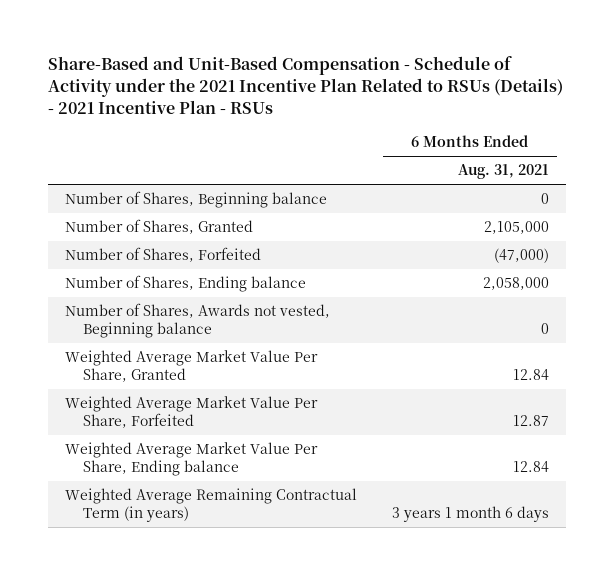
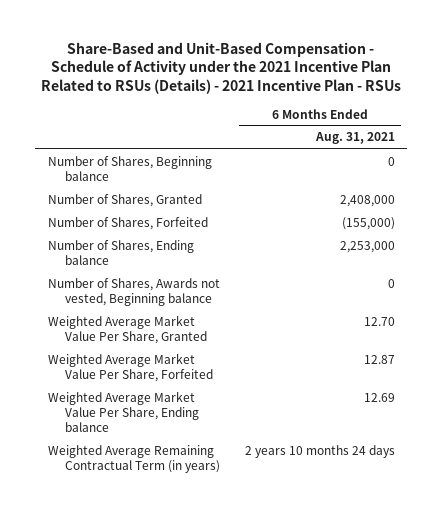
- Number of Shares, Granted | 2,105,000
- Number of Shares, Forfeited | (47,000)
- Number of Shares, Ending balance | 2,058,000
+ Number of Shares, Granted | 2,408,000
+ Number of Shares, Forfeited | (155,000)
+ Number of Shares, Ending balance | 2,253,000
- Weighted Average Market Value Per Share, Granted | 12.84
+ Weighted Average Market Value Per Share, Granted | 12.70
- Weighted Average Market Value Per Share, Ending balance | 12.84
- Weighted Average Remaining Contractual Term (in years) | 3 years 1 month 6 days
+ Weighted Average Market Value Per Share, Ending balance | 12.69
+ Weighted Average Remaining Contractual Term (in years) | 2 years 10 months 24 days

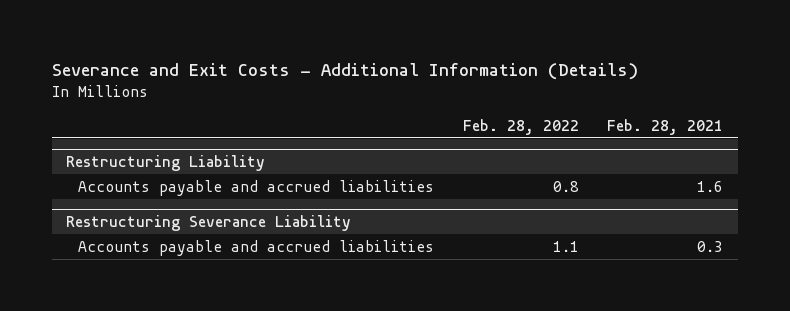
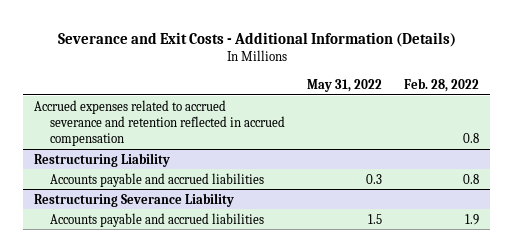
- | Feb. 28, 2022 | Feb. 28, 2021
+ | May 31, 2022 | Feb. 28, 2022
+ Accrued expenses related to accrued severance and retention reflected in accrued compensation | | 0.8
@ Restructuring Severance Liability
- Accounts payable and accrued liabilities | 1.1 | 0.3
+ Accounts payable and accrued liabilities | 1.5 | 1.9

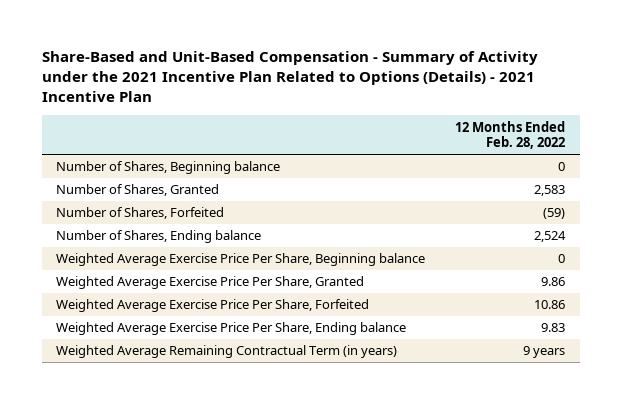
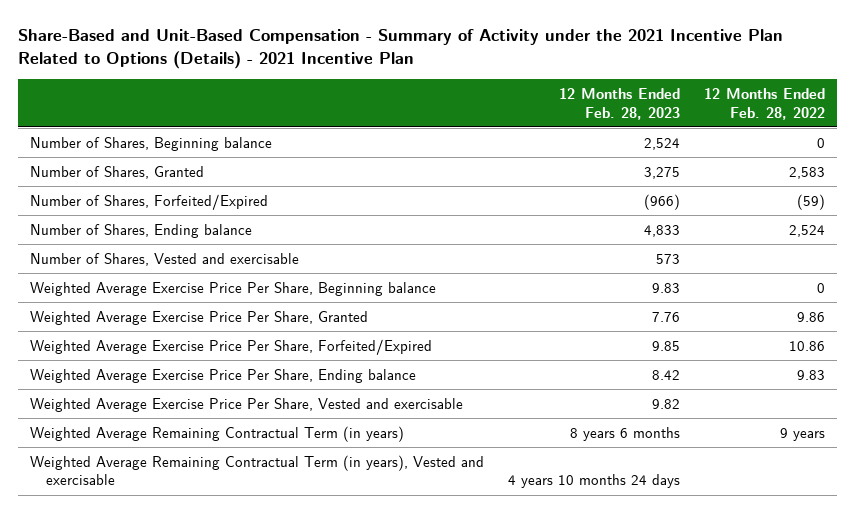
- | 12 Months Ended Feb. 28, 2022
+ | 12 Months Ended Feb. 28, 2023 | 12 Months Ended Feb. 28, 2022
- Number of Shares, Forfeited | (59)
+ Number of Shares, Forfeited/Expired | (966) | (59)
+ Number of Shares, Vested and exercisable | 573 |
- Weighted Average Exercise Price Per Share, Forfeited | 10.86
+ Weighted Average Exercise Price Per Share, Forfeited/Expired | 9.85 | 10.86
+ Weighted Average Exercise Price Per Share, Vested and exercisable | 9.82 |
+ Weighted Average Remaining Contractual Term (in years), Vested and exercisable | 4 years 10 months 24 days |

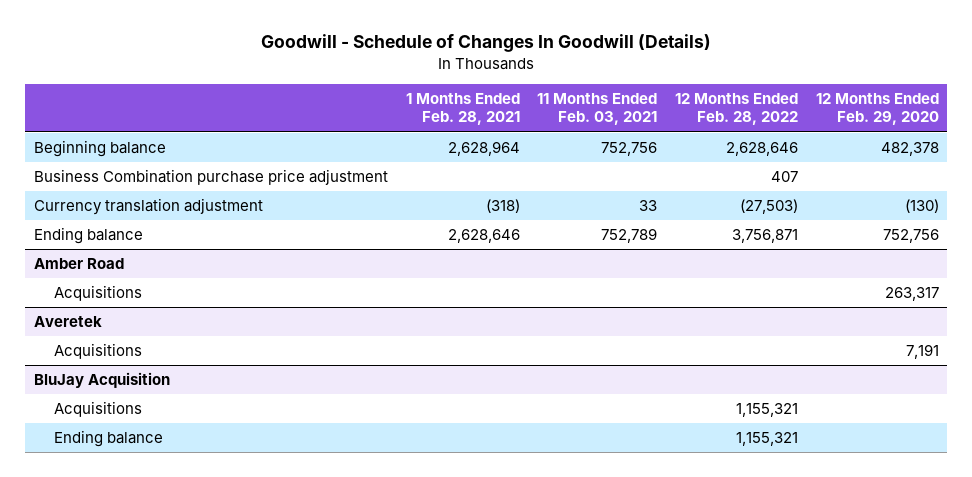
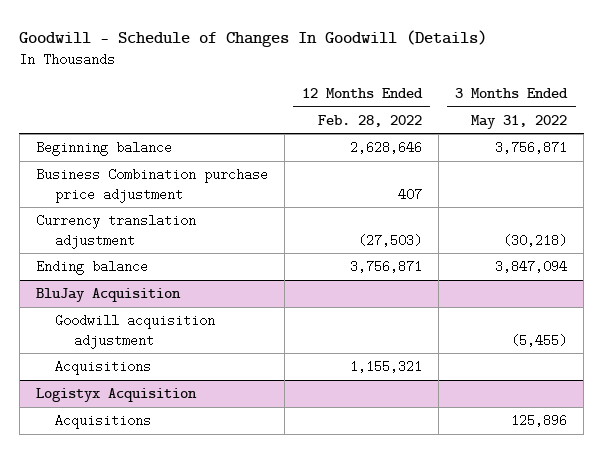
- | 1 Months Ended Feb. 28, 2021 | 11 Months Ended Feb. 03, 2021 | 12 Months Ended Feb. 28, 2022 | 12 Months Ended Feb. 29, 2020
+ | 12 Months Ended Feb. 28, 2022 | 3 Months Ended May 31, 2022
- Amber Road
- Acquisitions | | | | 263,317
- Averetek
- Acquisitions | | | | 7,191
@ BluJay Acquisition
+ Goodwill acquisition adjustment | | (5,455)
- Ending balance | | | 1,155,321 |
+ Logistyx Acquisition
+ Acquisitions | | 125,896

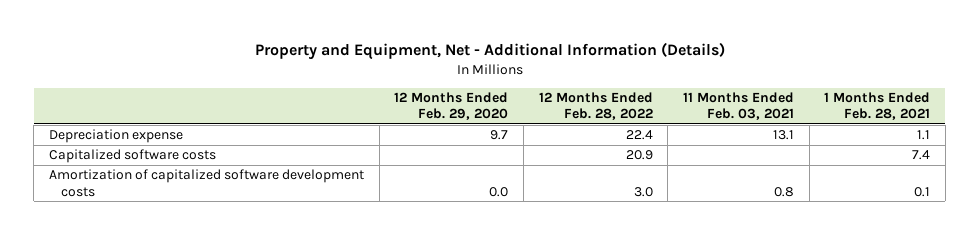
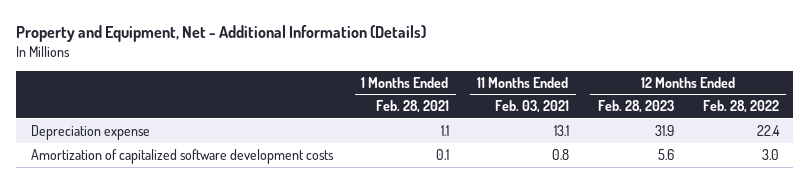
- | 12 Months Ended Feb. 29, 2020 | 12 Months Ended Feb. 28, 2022 | 11 Months Ended Feb. 03, 2021 | 1 Months Ended Feb. 28, 2021
+ | 1 Months Ended Feb. 28, 2021 | 11 Months Ended Feb. 03, 2021 | 12 Months Ended Feb. 28, 2023 | 12 Months Ended Feb. 28, 2022
- Capitalized software costs | | 20.9 | | 7.4

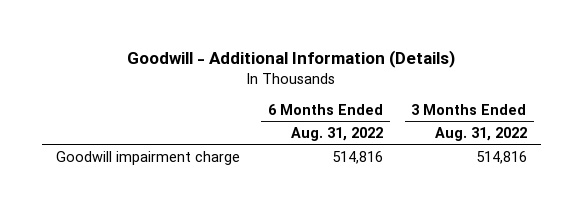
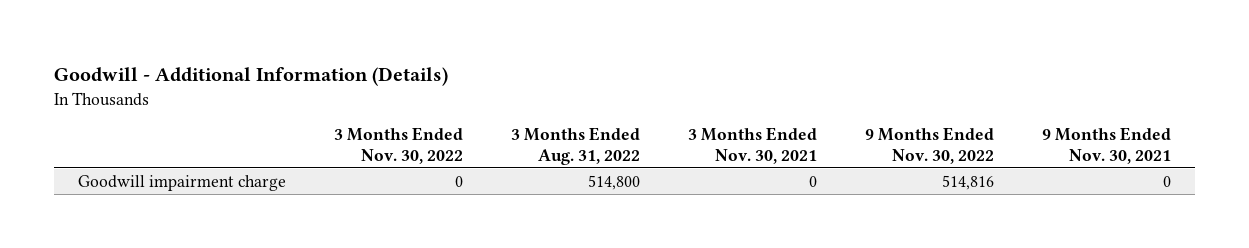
- | 6 Months Ended Aug. 31, 2022 | 3 Months Ended Aug. 31, 2022
+ | 3 Months Ended Nov. 30, 2022 | 3 Months Ended Aug. 31, 2022 | 3 Months Ended Nov. 30, 2021 | 9 Months Ended Nov. 30, 2022 | 9 Months Ended Nov. 30, 2021
- Goodwill impairment charge | 514,816 | 514,816
+ Goodwill impairment charge | 0 | 514,800 | 0 | 514,816 | 0

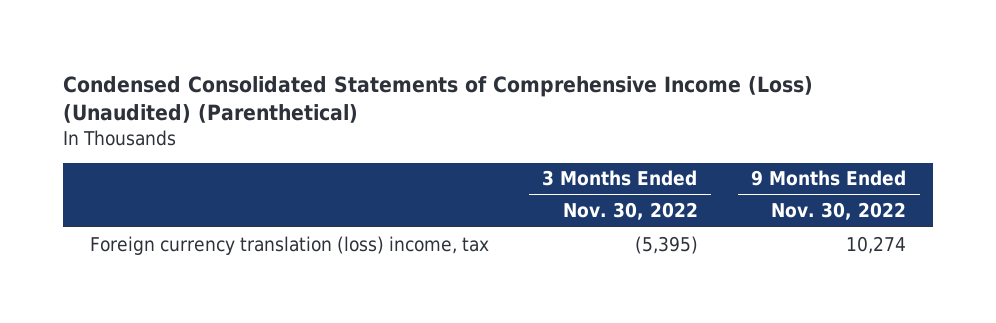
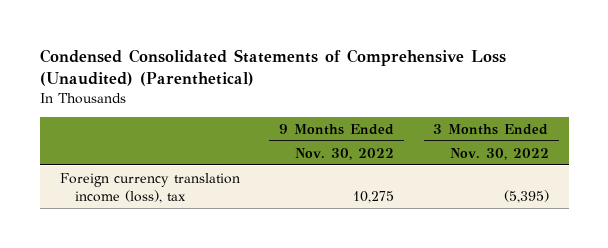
- Condensed Consolidated Statements of Comprehensive Income (Loss) (Unaudited) (Parenthetical)
+ Condensed Consolidated Statements of Comprehensive Loss (Unaudited) (Parenthetical)
- | 3 Months Ended Nov. 30, 2022 | 9 Months Ended Nov. 30, 2022
+ | 9 Months Ended Nov. 30, 2022 | 3 Months Ended Nov. 30, 2022
- Foreign currency translation (loss) income, tax | (5,395) | 10,274
+ Foreign currency translation income (loss), tax | 10,275 | (5,395)

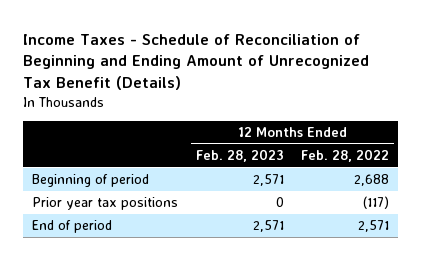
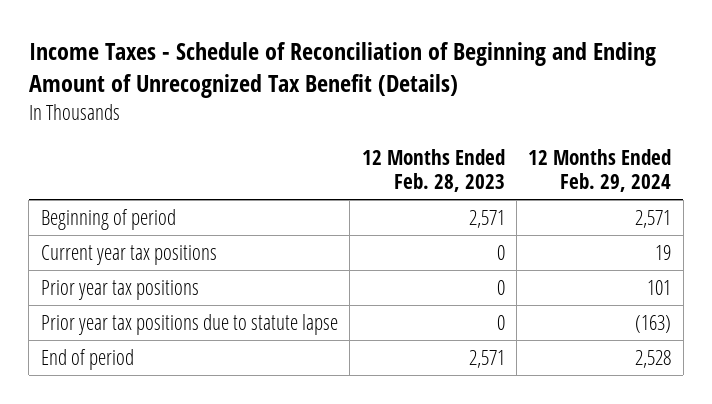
- | 12 Months Ended Feb. 28, 2023 | 12 Months Ended Feb. 28, 2022
+ | 12 Months Ended Feb. 28, 2023 | 12 Months Ended Feb. 29, 2024
+ Current year tax positions | 0 | 19
+ Prior year tax positions due to statute lapse | 0 | (163)

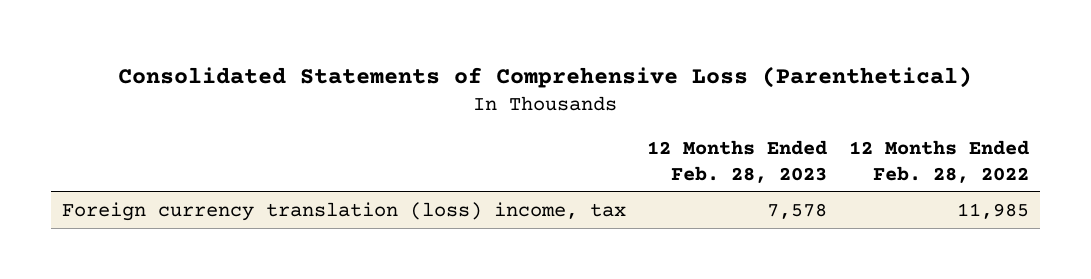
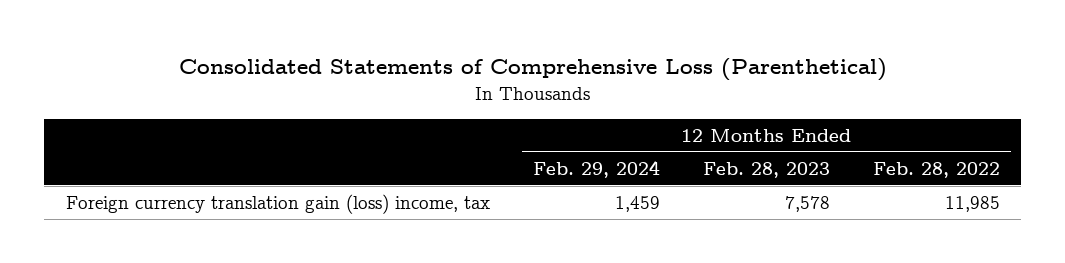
- | 12 Months Ended Feb. 28, 2023 | 12 Months Ended Feb. 28, 2022
+ | 12 Months Ended Feb. 29, 2024 | 12 Months Ended Feb. 28, 2023 | 12 Months Ended Feb. 28, 2022
- Foreign currency translation (loss) income, tax | 7,578 | 11,985
+ Foreign currency translation gain (loss) income, tax | 1,459 | 7,578 | 11,985

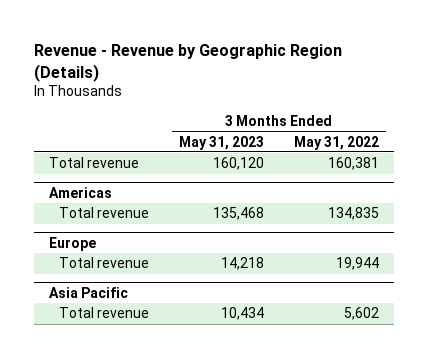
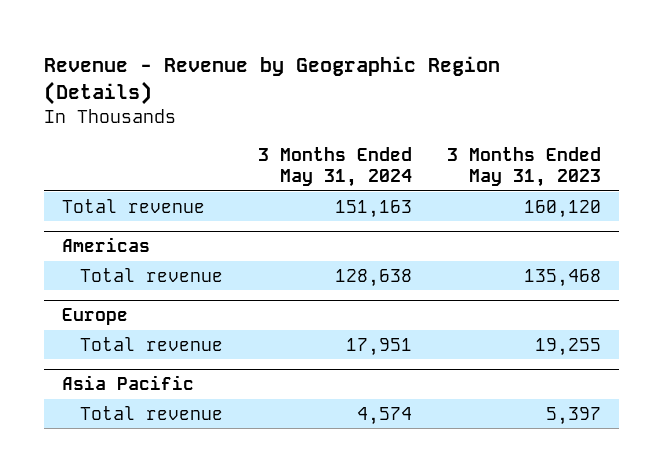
- | 3 Months Ended May 31, 2023 | 3 Months Ended May 31, 2022
+ | 3 Months Ended May 31, 2024 | 3 Months Ended May 31, 2023
@ Europe
- Total revenue | 14,218 | 19,944
+ Total revenue | 17,951 | 19,255
@ Asia Pacific
- Total revenue | 10,434 | 5,602
+ Total revenue | 4,574 | 5,397

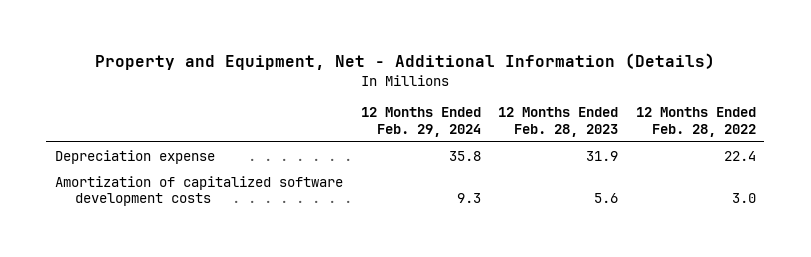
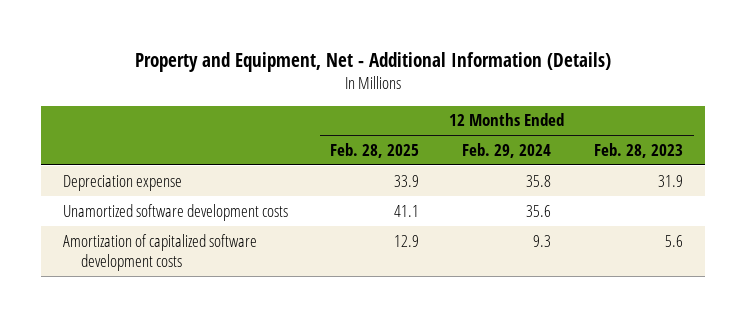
- | 12 Months Ended Feb. 29, 2024 | 12 Months Ended Feb. 28, 2023 | 12 Months Ended Feb. 28, 2022
+ | 12 Months Ended Feb. 28, 2025 | 12 Months Ended Feb. 29, 2024 | 12 Months Ended Feb. 28, 2023
+ Unamortized software development costs | 41.1 | 35.6 |

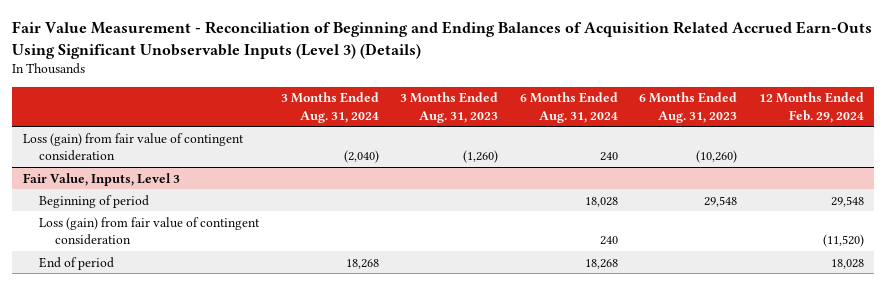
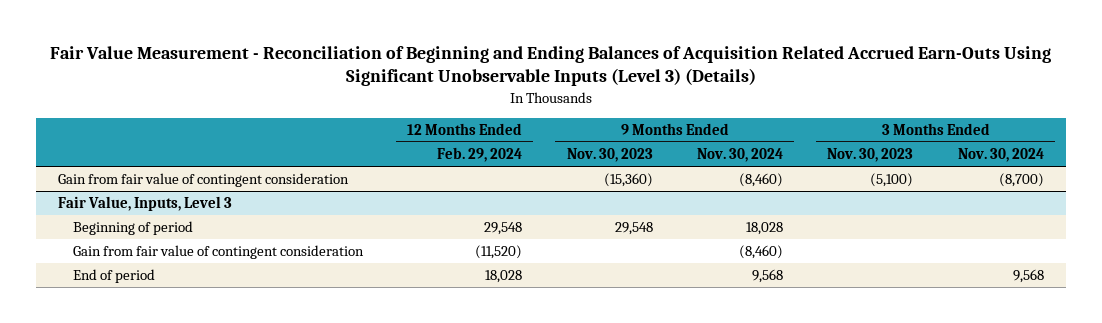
- | 3 Months Ended Aug. 31, 2024 | 3 Months Ended Aug. 31, 2023 | 6 Months Ended Aug. 31, 2024 | 6 Months Ended Aug. 31, 2023 | 12 Months Ended Feb. 29, 2024
+ | 12 Months Ended Feb. 29, 2024 | 9 Months Ended Nov. 30, 2023 | 9 Months Ended Nov. 30, 2024 | 3 Months Ended Nov. 30, 2023 | 3 Months Ended Nov. 30, 2024
- Loss (gain) from fair value of contingent consideration | (2,040) | (1,260) | 240 | (10,260) |
+ Gain from fair value of contingent consideration | | (15,360) | (8,460) | (5,100) | (8,700)
@ Fair Value, Inputs, Level 3
- Loss (gain) from fair value of contingent consideration | | | 240 | | (11,520)
+ Gain from fair value of contingent consideration | (11,520) | | (8,460) | |

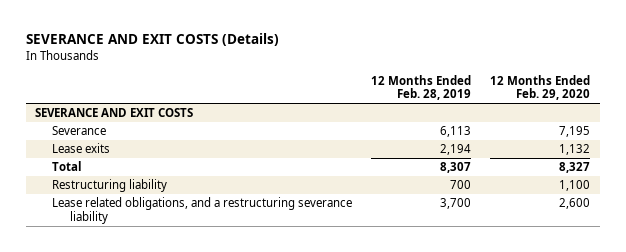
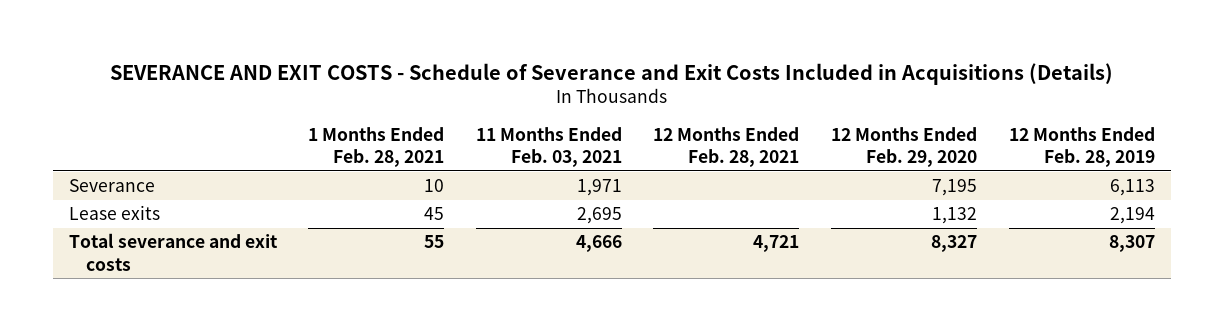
- SEVERANCE AND EXIT COSTS (Details)
+ SEVERANCE AND EXIT COSTS - Schedule of Severance and Exit Costs Included in Acquisitions (Details)
- | 12 Months Ended Feb. 28, 2019 | 12 Months Ended Feb. 29, 2020
+ | 1 Months Ended Feb. 28, 2021 | 11 Months Ended Feb. 03, 2021 | 12 Months Ended Feb. 28, 2021 | 12 Months Ended Feb. 29, 2020 | 12 Months Ended Feb. 28, 2019
- SEVERANCE AND EXIT COSTS
- Total | 8,307 | 8,327
- Restructuring liability | 700 | 1,100
- Lease related obligations, and a restructuring severance liability | 3,700 | 2,600
+ Total severance and exit costs | 55 | 4,666 | 4,721 | 8,327 | 8,307

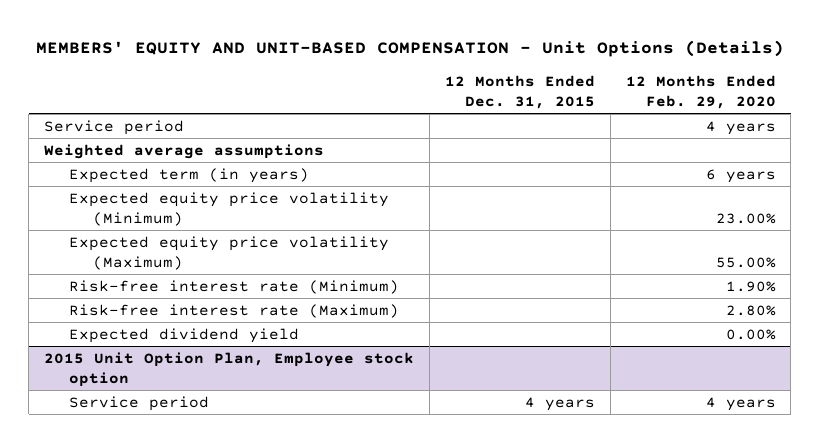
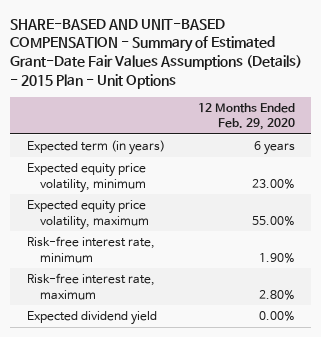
- MEMBERS' EQUITY AND UNIT-BASED COMPENSATION - Unit Options (Details)
+ SHARE-BASED AND UNIT-BASED COMPENSATION - Summary of Estimated Grant-Date Fair Values Assumptions (Details) - 2015 Plan - Unit Options
- | 12 Months Ended Dec. 31, 2015 | 12 Months Ended Feb. 29, 2020
+ | 12 Months Ended Feb. 29, 2020
- Service period | | 4 years
- Weighted average assumptions
- Expected equity price volatility (Minimum) | | 23.00%
- Expected equity price volatility (Maximum) | | 55.00%
- Risk-free interest rate (Minimum) | | 1.90%
- Risk-free interest rate (Maximum) | | 2.80%
+ Expected equity price volatility, minimum | 23.00%
+ Expected equity price volatility, maximum | 55.00%
+ Risk-free interest rate, minimum | 1.90%
+ Risk-free interest rate, maximum | 2.80%
- 2015 Unit Option Plan, Employee stock option
- Service period | 4 years | 4 years

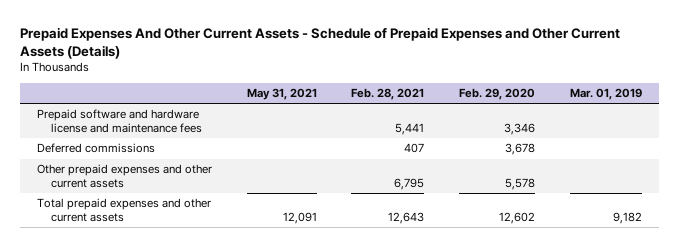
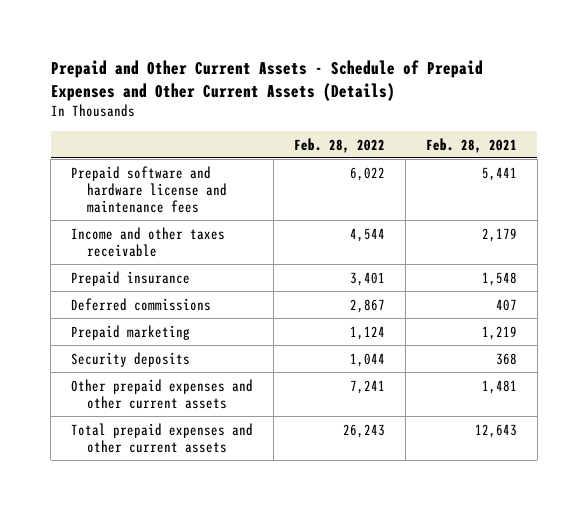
- Prepaid Expenses And Other Current Assets - Schedule of Prepaid Expenses and Other Current Assets (Details)
+ Prepaid and Other Current Assets - Schedule of Prepaid Expenses and Other Current Assets (Details)
- | May 31, 2021 | Feb. 28, 2021 | Feb. 29, 2020 | Mar. 01, 2019
+ | Feb. 28, 2022 | Feb. 28, 2021
+ Income and other taxes receivable | 4,544 | 2,179
+ Prepaid insurance | 3,401 | 1,548
- Other prepaid expenses and other current assets | | 6,795 | 5,578 |
+ Prepaid marketing | 1,124 | 1,219
+ Security deposits | 1,044 | 368
+ Other prepaid expenses and other current assets | 7,241 | 1,481

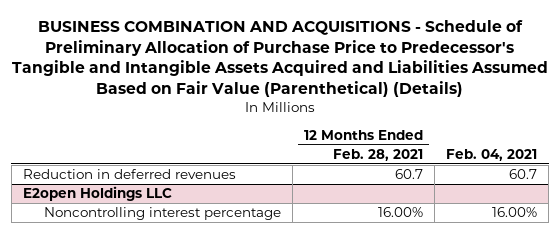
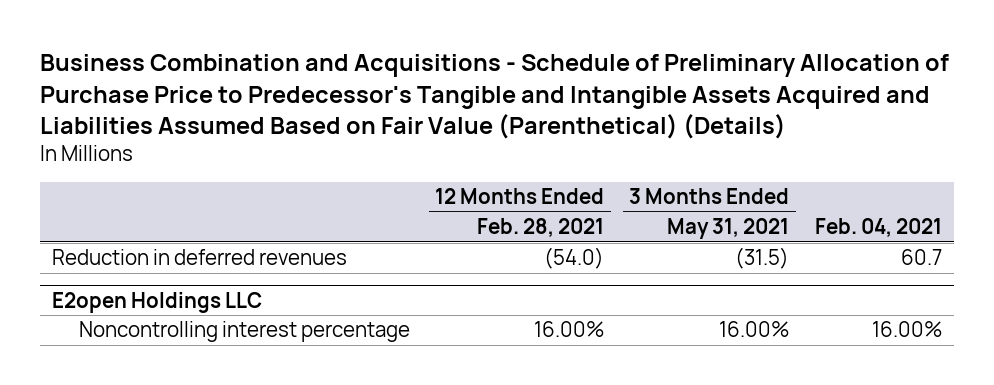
- BUSINESS COMBINATION AND ACQUISITIONS - Schedule of Preliminary Allocation of Purchase Price to Predecessor's Tangible and Intangible Assets Acquired and Liabilities Assumed Based on Fair Value (Parenthetical) (Details)
+ Business Combination and Acquisitions - Schedule of Preliminary Allocation of Purchase Price to Predecessor's Tangible and Intangible Assets Acquired and Liabilities Assumed Based on Fair Value (Parenthetical) (Details)
- | 12 Months Ended Feb. 28, 2021 | Feb. 04, 2021
+ | 12 Months Ended Feb. 28, 2021 | 3 Months Ended May 31, 2021 | Feb. 04, 2021
- Reduction in deferred revenues | 60.7 | 60.7
+ Reduction in deferred revenues | (54.0) | (31.5) | 60.7

